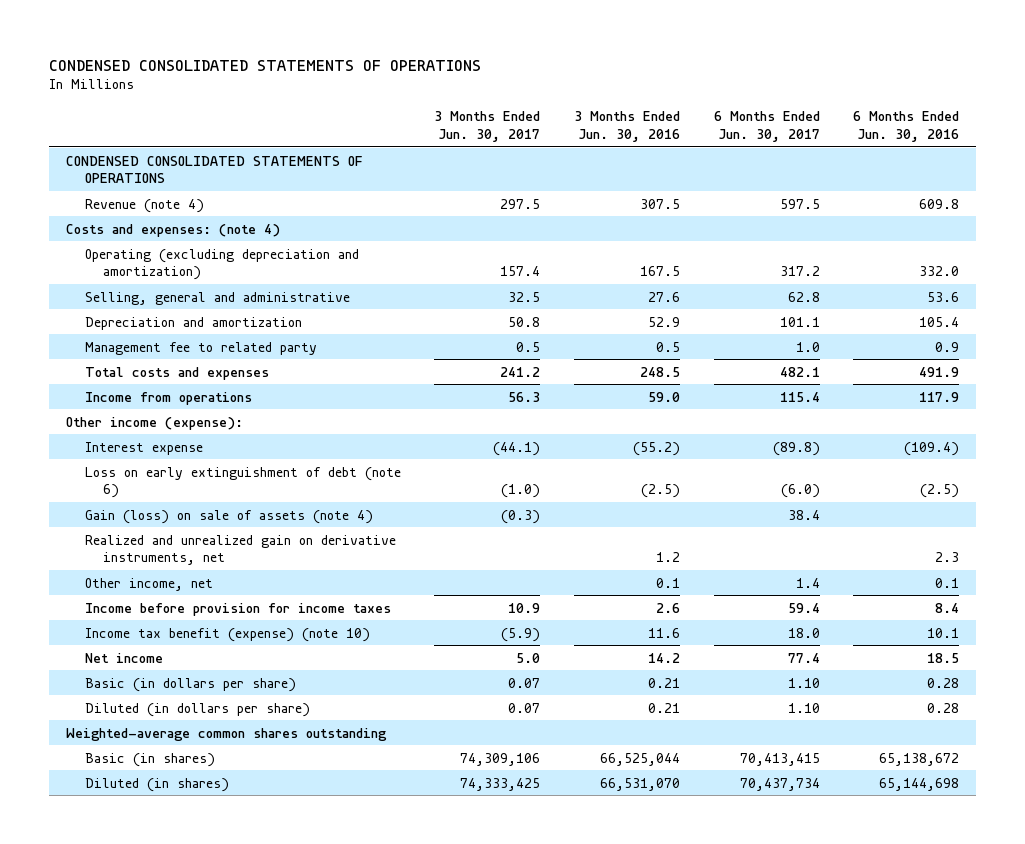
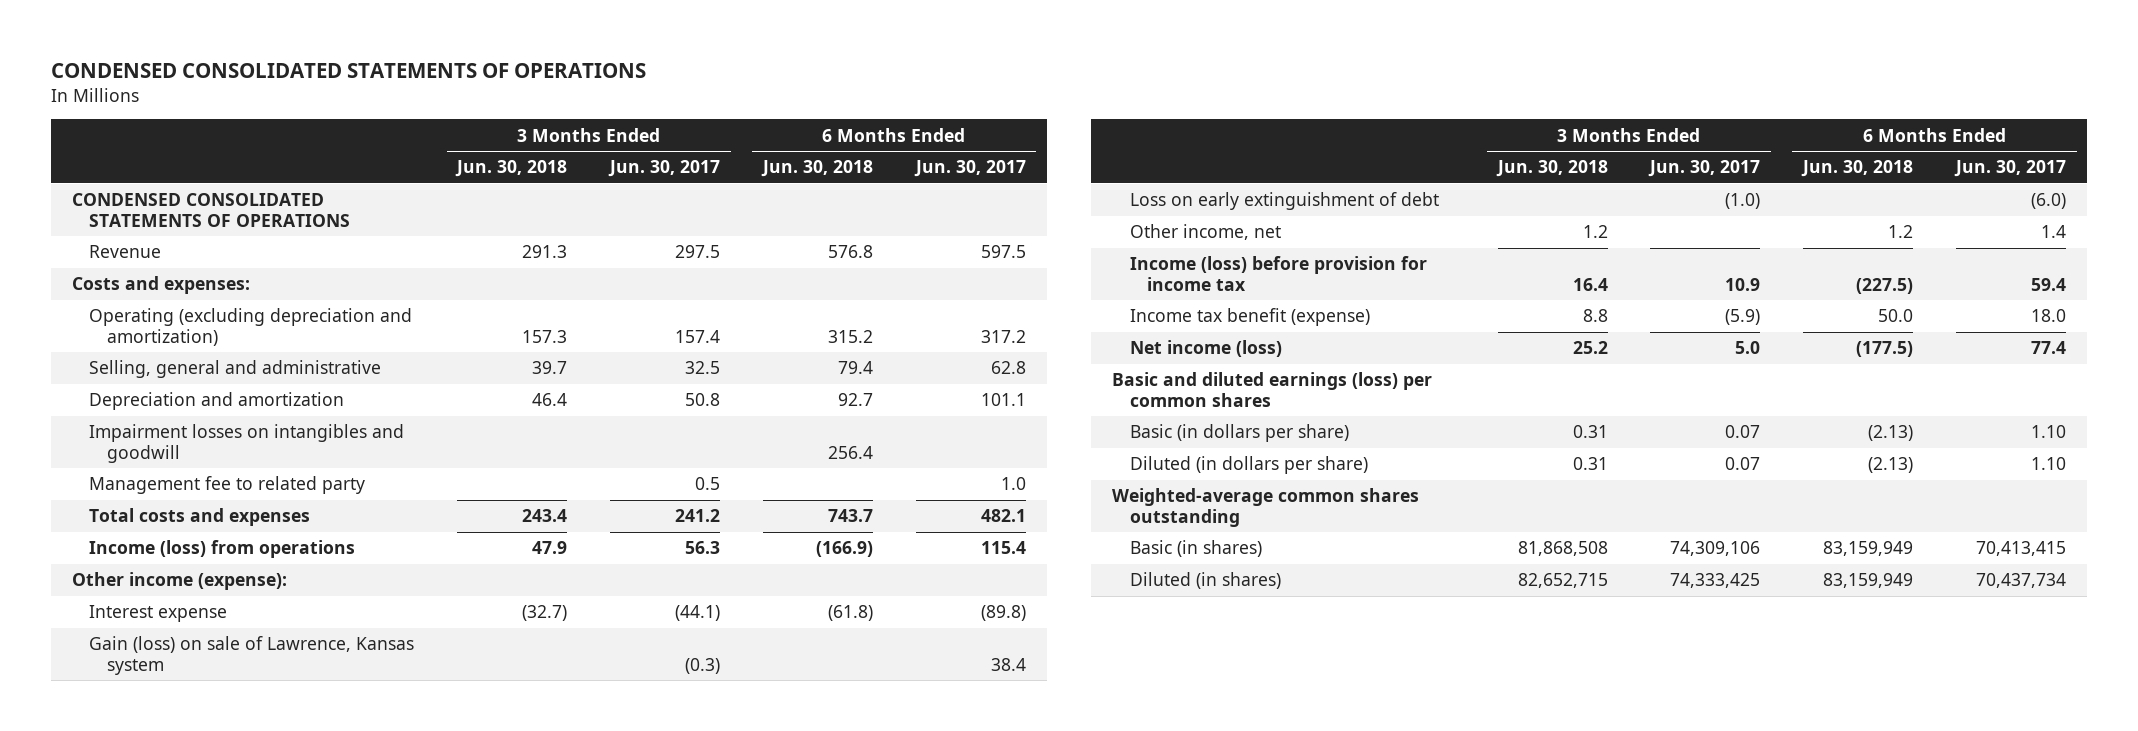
- | 3 Months Ended Jun. 30, 2017 | 3 Months Ended Jun. 30, 2016 | 6 Months Ended Jun. 30, 2017 | 6 Months Ended Jun. 30, 2016
+ | 3 Months Ended Jun. 30, 2018 | 3 Months Ended Jun. 30, 2017 | 6 Months Ended Jun. 30, 2018 | 6 Months Ended Jun. 30, 2017
- Revenue (note 4) | 297.5 | 307.5 | 597.5 | 609.8
- Costs and expenses: (note 4)
+ Revenue | 291.3 | 297.5 | 576.8 | 597.5
+ Costs and expenses:
+ Impairment losses on intangibles and goodwill | | | 256.4 |
- Income from operations | 56.3 | 59.0 | 115.4 | 117.9
+ Income (loss) from operations | 47.9 | 56.3 | (166.9) | 115.4
- Loss on early extinguishment of debt (note 6) | (1.0) | (2.5) | (6.0) | (2.5)
- Gain (loss) on sale of assets (note 4) | (0.3) | | 38.4 |
- Realized and unrealized gain on derivative instruments, net | | 1.2 | | 2.3
+ Gain (loss) on sale of Lawrence, Kansas system | | (0.3) | | 38.4
+ Loss on early extinguishment of debt | | (1.0) | | (6.0)
- Income before provision for income taxes | 10.9 | 2.6 | 59.4 | 8.4
- Income tax benefit (expense) (note 10) | (5.9) | 11.6 | 18.0 | 10.1
- Net income | 5.0 | 14.2 | 77.4 | 18.5
+ Income (loss) before provision for income tax | 16.4 | 10.9 | (227.5) | 59.4
+ Income tax benefit (expense) | 8.8 | (5.9) | 50.0 | 18.0
+ Net income (loss) | 25.2 | 5.0 | (177.5) | 77.4
+ Basic and diluted earnings (loss) per common shares

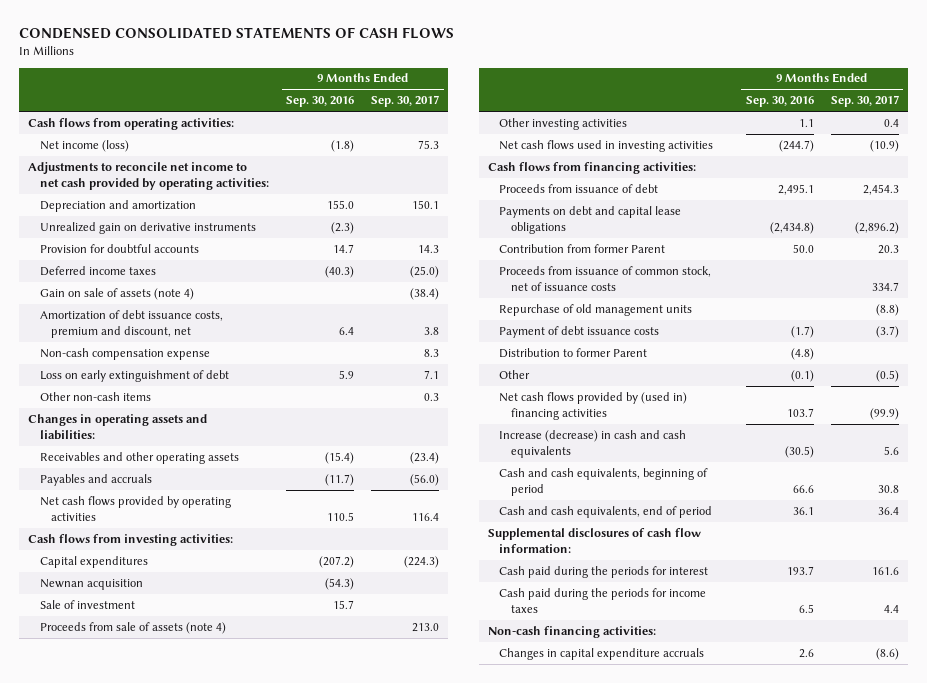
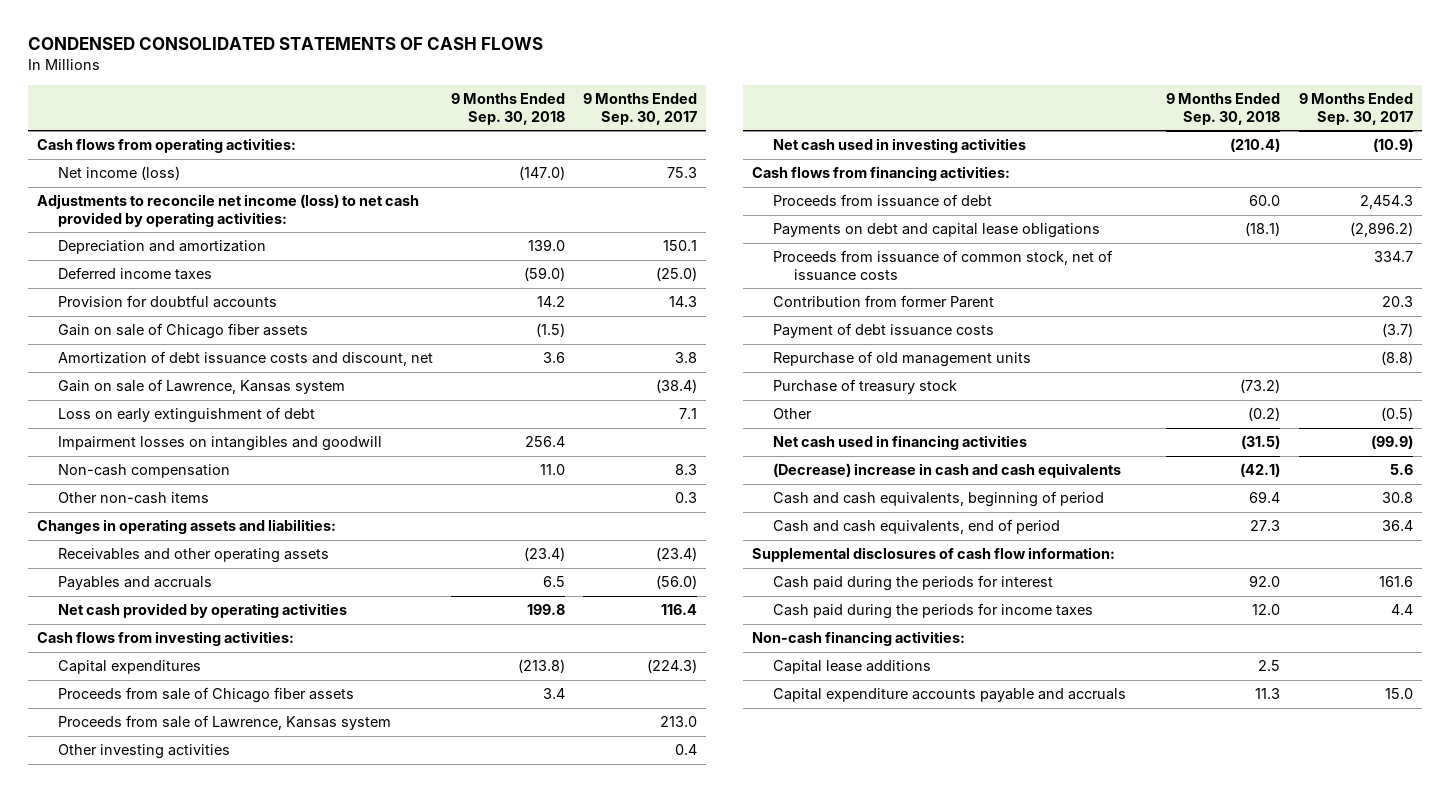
- | 9 Months Ended Sep. 30, 2016 | 9 Months Ended Sep. 30, 2017
+ | 9 Months Ended Sep. 30, 2018 | 9 Months Ended Sep. 30, 2017
- Adjustments to reconcile net income to net cash provided by operating activities:
+ Adjustments to reconcile net income (loss) to net cash provided by operating activities:
- Unrealized gain on derivative instruments | (2.3) |
- Gain on sale of assets (note 4) | | (38.4)
- Amortization of debt issuance costs, premium and discount, net | 6.4 | 3.8
- Non-cash compensation expense | | 8.3
moved down: Provision for doubtful accounts | 14.2 | 14.3
+ Gain on sale of Chicago fiber assets | (1.5) |
+ Amortization of debt issuance costs and discount, net | 3.6 | 3.8
+ Gain on sale of Lawrence, Kansas system | | (38.4)
+ Impairment losses on intangibles and goodwill | 256.4 |
+ Non-cash compensation | 11.0 | 8.3
- Net cash flows provided by operating activities | 110.5 | 116.4
+ Net cash provided by operating activities | 199.8 | 116.4
- Newnan acquisition | (54.3) |
- Sale of investment | 15.7 |
- Proceeds from sale of assets (note 4) | | 213.0
+ Proceeds from sale of Chicago fiber assets | 3.4 |
+ Proceeds from sale of Lawrence, Kansas system | | 213.0
- Net cash flows used in investing activities | (244.7) | (10.9)
+ Net cash used in investing activities | (210.4) | (10.9)
moved down: Contribution from former Parent | | 20.3
- Distribution to former Parent | (4.8) |
moved down: Repurchase of old management units | | (8.8)
+ Purchase of treasury stock | (73.2) |
- Net cash flows provided by (used in) financing activities | 103.7 | (99.9)
- Increase (decrease) in cash and cash equivalents | (30.5) | 5.6
+ Net cash used in financing activities | (31.5) | (99.9)
+ (Decrease) increase in cash and cash equivalents | (42.1) | 5.6
- Changes in capital expenditure accruals | 2.6 | (8.6)
+ Capital lease additions | 2.5 |
+ Capital expenditure accounts payable and accruals | 11.3 | 15.0

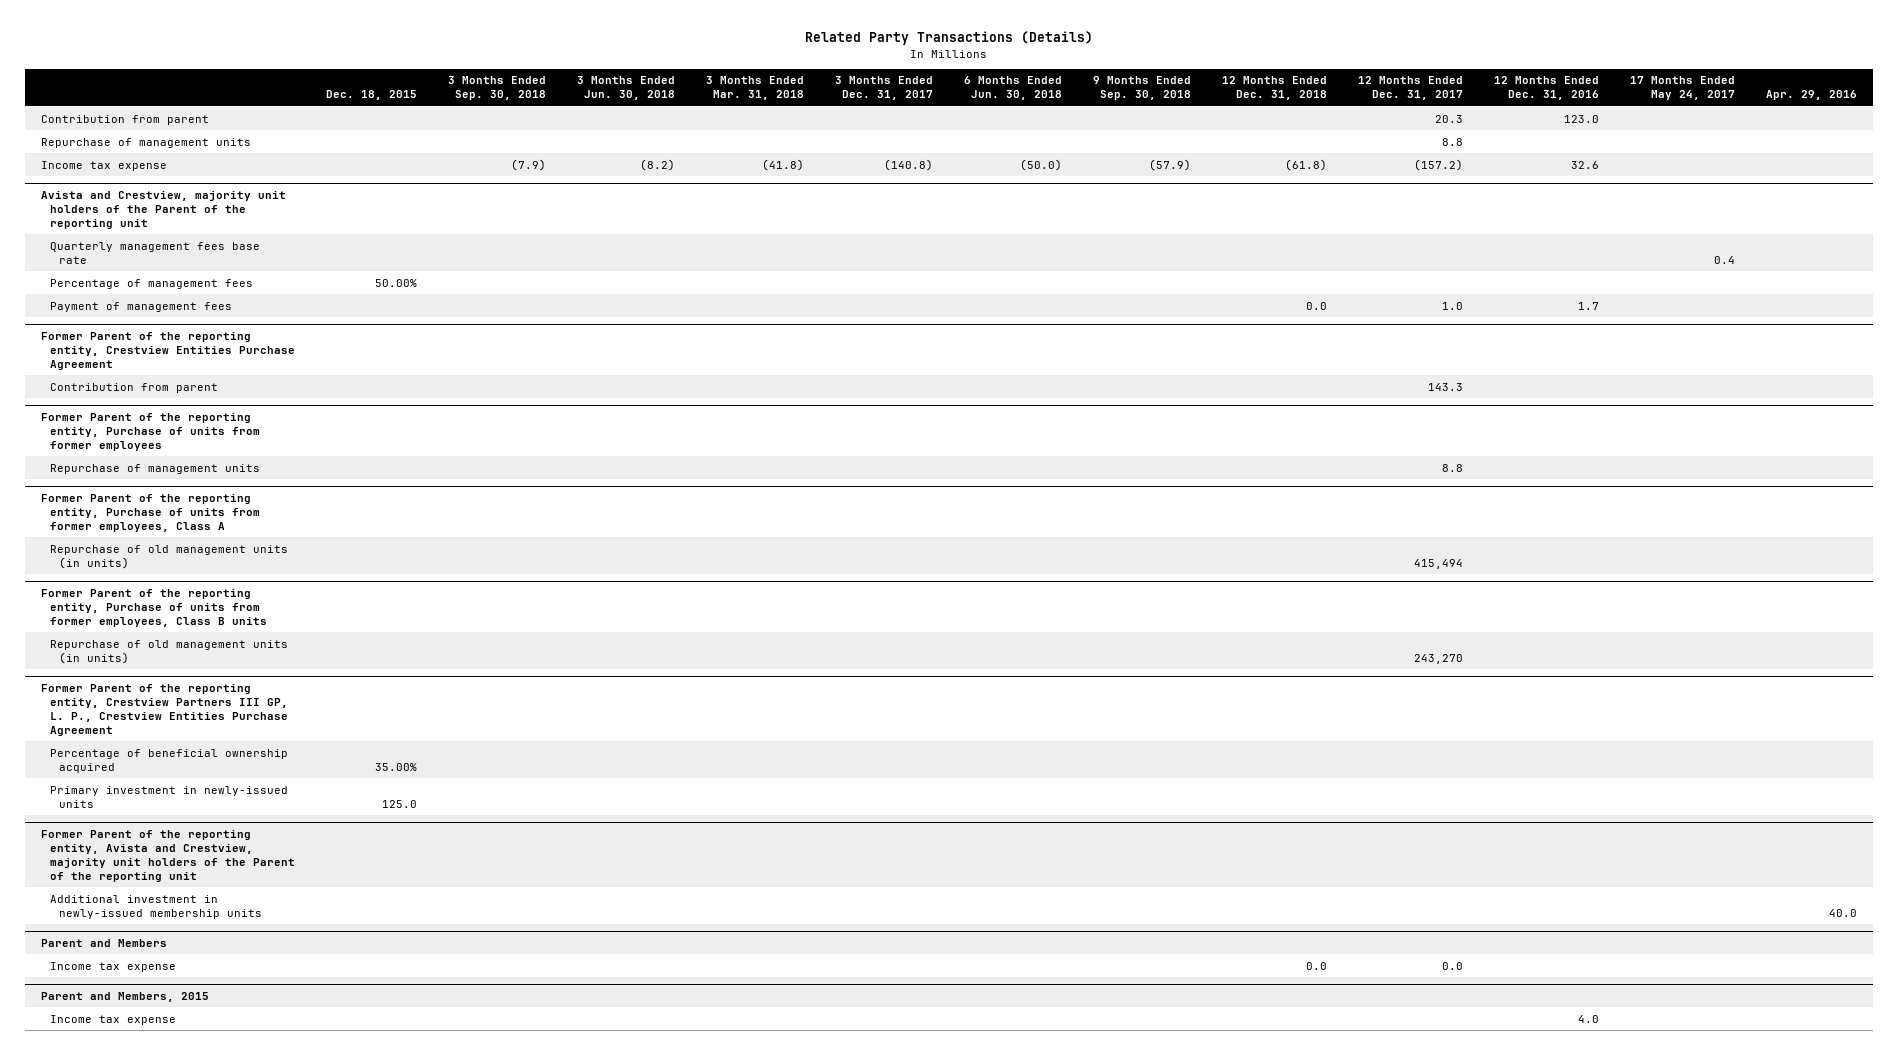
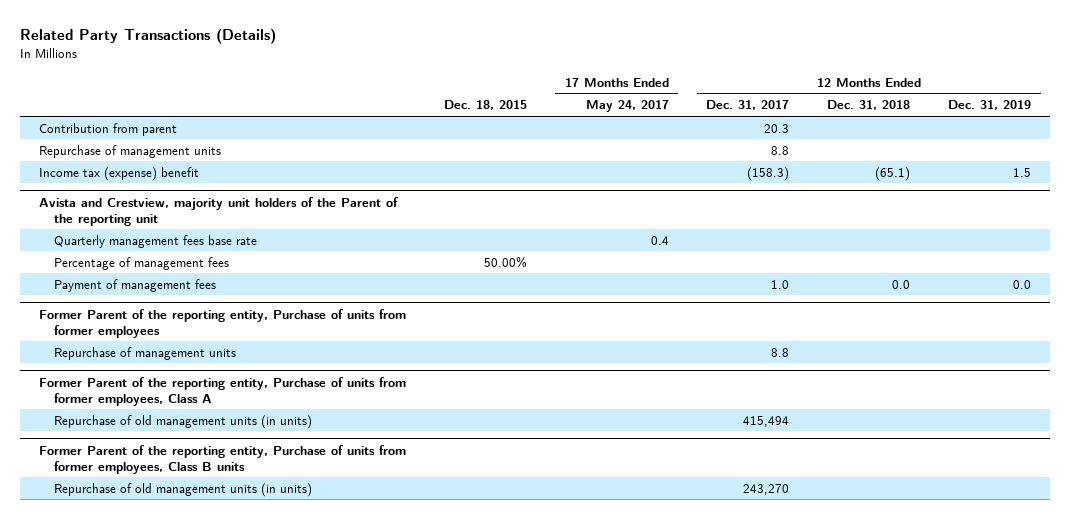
- | Dec. 18, 2015 | 3 Months Ended Sep. 30, 2018 | 3 Months Ended Jun. 30, 2018 | 3 Months Ended Mar. 31, 2018 | 3 Months Ended Dec. 31, 2017 | 6 Months Ended Jun. 30, 2018 | 9 Months Ended Sep. 30, 2018 | 12 Months Ended Dec. 31, 2018 | 12 Months Ended Dec. 31, 2017 | 12 Months Ended Dec. 31, 2016 | 17 Months Ended May 24, 2017 | Apr. 29, 2016
+ | Dec. 18, 2015 | 17 Months Ended May 24, 2017 | 12 Months Ended Dec. 31, 2017 | 12 Months Ended Dec. 31, 2018 | 12 Months Ended Dec. 31, 2019
- Income tax expense | | (7.9) | (8.2) | (41.8) | (140.8) | (50.0) | (57.9) | (61.8) | (157.2) | 32.6 | |
+ Income tax (expense) benefit | | | (158.3) | (65.1) | 1.5
- Former Parent of the reporting entity, Crestview Entities Purchase Agreement
- Contribution from parent | | | | | | | | | 143.3 | | |
- Former Parent of the reporting entity, Crestview Partners III GP, L. P., Crestview Entities Purchase Agreement
- Percentage of beneficial ownership acquired | 35.00% | | | | | | | | | | |
- Primary investment in newly-issued units | 125.0 | | | | | | | | | | |
- Former Parent of the reporting entity, Avista and Crestview, majority unit holders of the Parent of the reporting unit
- Additional investment in newly-issued membership units | | | | | | | | | | | | 40.0
- Parent and Members
- Income tax expense | | | | | | | | 0.0 | 0.0 | | |
- Parent and Members, 2015
- Income tax expense | | | | | | | | | | 4.0 | |

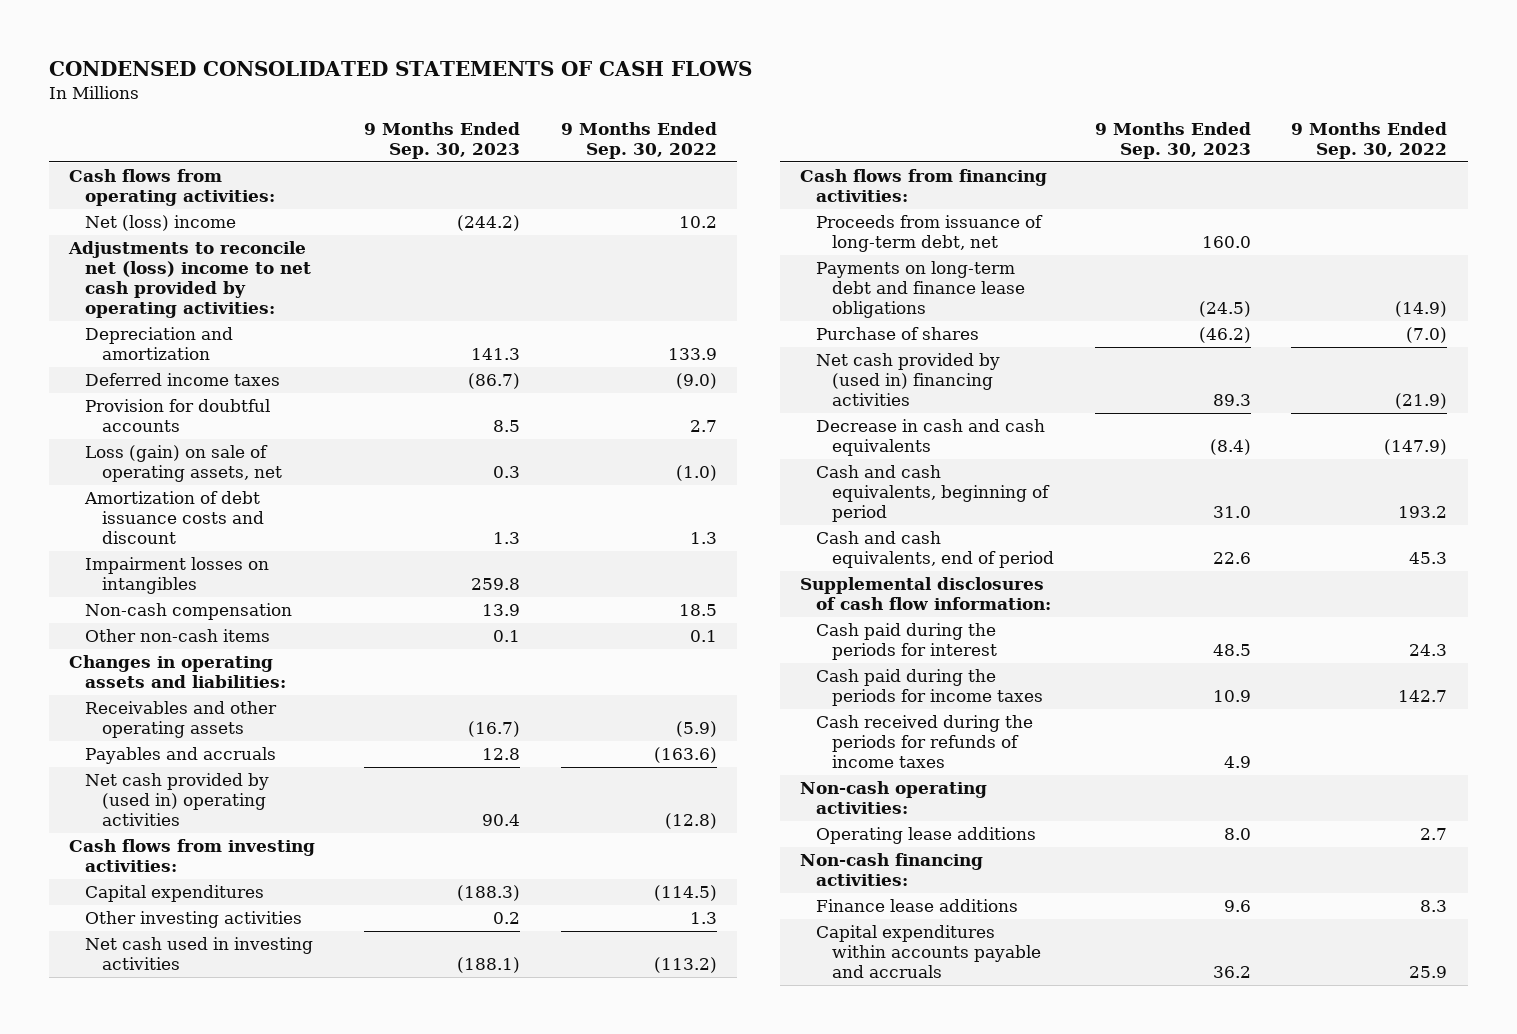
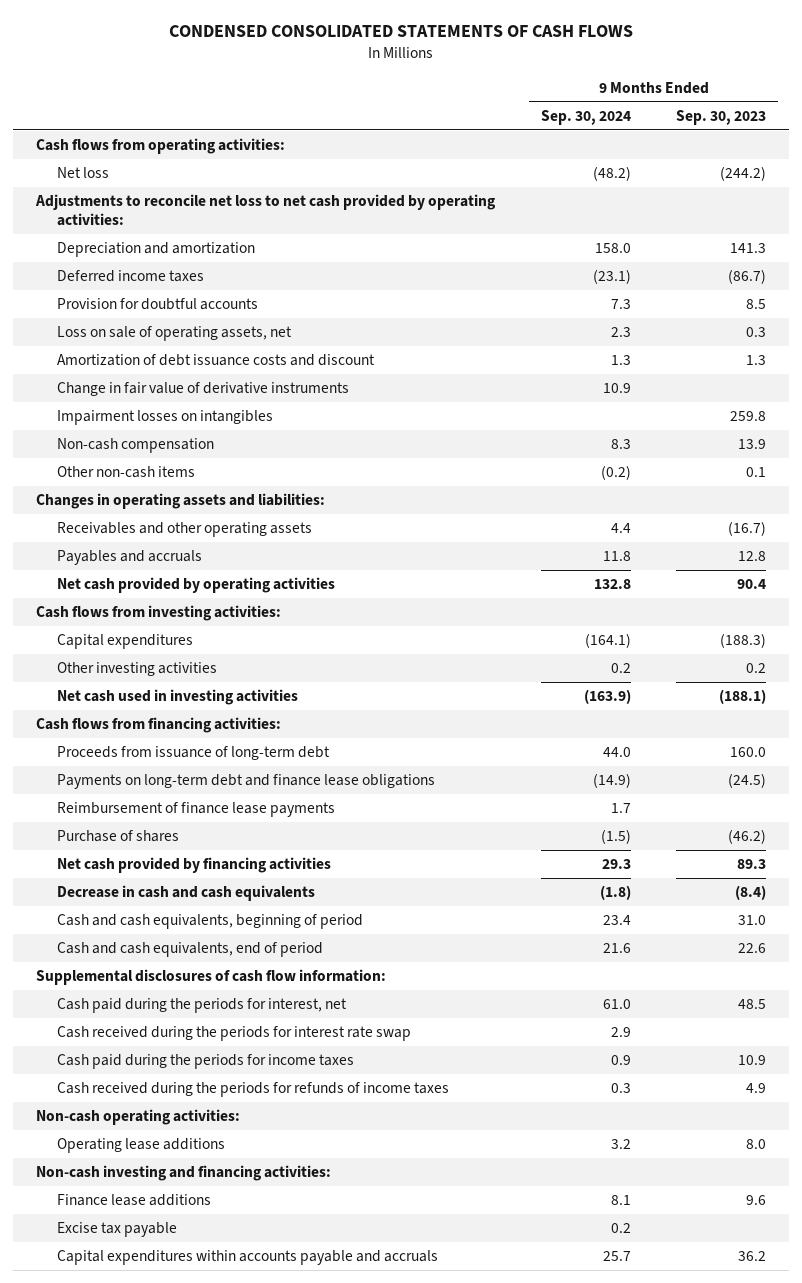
- | 9 Months Ended Sep. 30, 2023 | 9 Months Ended Sep. 30, 2022
+ | 9 Months Ended Sep. 30, 2024 | 9 Months Ended Sep. 30, 2023
- Net (loss) income | (244.2) | 10.2
- Adjustments to reconcile net (loss) income to net cash provided by operating activities:
+ Net loss | (48.2) | (244.2)
+ Adjustments to reconcile net loss to net cash provided by operating activities:
- Loss (gain) on sale of operating assets, net | 0.3 | (1.0)
+ Loss on sale of operating assets, net | 2.3 | 0.3
+ Change in fair value of derivative instruments | 10.9 |
- Net cash provided by (used in) operating activities | 90.4 | (12.8)
+ Net cash provided by operating activities | 132.8 | 90.4
- Proceeds from issuance of long-term debt, net | 160.0 |
+ Proceeds from issuance of long-term debt | 44.0 | 160.0
+ Reimbursement of finance lease payments | 1.7 |
- Net cash provided by (used in) financing activities | 89.3 | (21.9)
+ Net cash provided by financing activities | 29.3 | 89.3
- Cash paid during the periods for interest | 48.5 | 24.3
+ Cash paid during the periods for interest, net | 61.0 | 48.5
+ Cash received during the periods for interest rate swap | 2.9 |
- Non-cash financing activities:
+ Non-cash investing and financing activities:
+ Excise tax payable | 0.2 |

